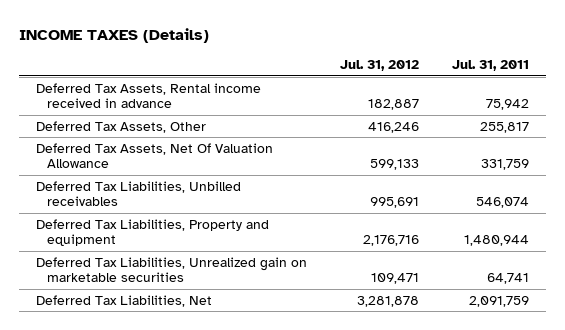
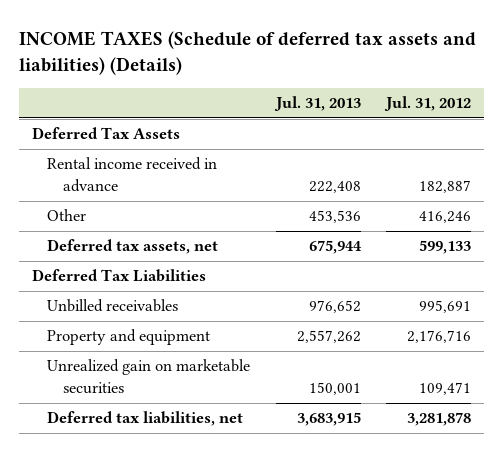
- INCOME TAXES (Details)
+ INCOME TAXES (Schedule of deferred tax assets and liabilities) (Details)
- | Jul. 31, 2012 | Jul. 31, 2011
+ | Jul. 31, 2013 | Jul. 31, 2012
- Deferred Tax Assets, Rental income received in advance | 182,887 | 75,942
- Deferred Tax Assets, Other | 416,246 | 255,817
- Deferred Tax Assets, Net Of Valuation Allowance | 599,133 | 331,759
- Deferred Tax Liabilities, Unbilled receivables | 995,691 | 546,074
- Deferred Tax Liabilities, Property and equipment | 2,176,716 | 1,480,944
- Deferred Tax Liabilities, Unrealized gain on marketable securities | 109,471 | 64,741
- Deferred Tax Liabilities, Net | 3,281,878 | 2,091,759
+ Deferred Tax Assets
+ Rental income received in advance | 222,408 | 182,887
+ Other | 453,536 | 416,246
+ Deferred tax assets, net | 675,944 | 599,133
+ Deferred Tax Liabilities
+ Unbilled receivables | 976,652 | 995,691
+ Property and equipment | 2,557,262 | 2,176,716
+ Unrealized gain on marketable securities | 150,001 | 109,471
+ Deferred tax liabilities, net | 3,683,915 | 3,281,878

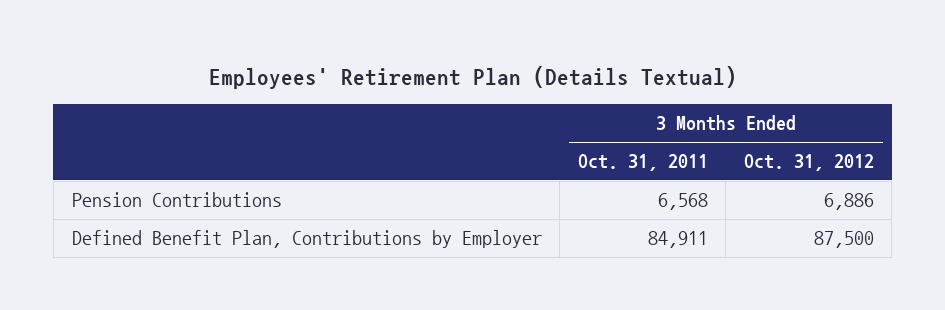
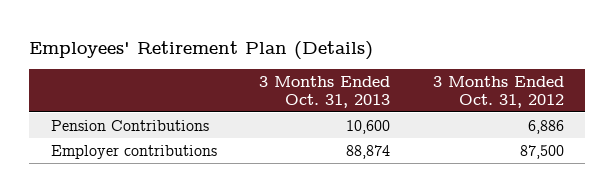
- Employees' Retirement Plan (Details Textual)
+ Employees' Retirement Plan (Details)
- | 3 Months Ended Oct. 31, 2011 | 3 Months Ended Oct. 31, 2012
+ | 3 Months Ended Oct. 31, 2013 | 3 Months Ended Oct. 31, 2012
- Defined Benefit Plan, Contributions by Employer | 84,911 | 87,500
+ Employer contributions | 88,874 | 87,500

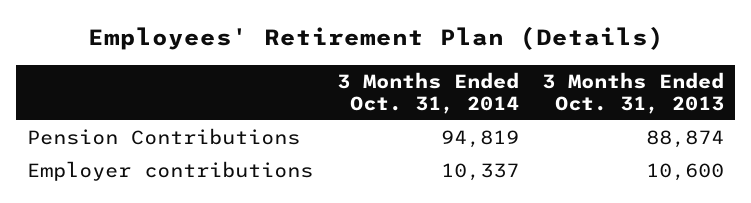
- | 3 Months Ended Oct. 31, 2013 | 3 Months Ended Oct. 31, 2012
+ | 3 Months Ended Oct. 31, 2014 | 3 Months Ended Oct. 31, 2013
- Pension Contributions | 10,600 | 6,886
- Employer contributions | 88,874 | 87,500
+ Pension Contributions | 94,819 | 88,874
+ Employer contributions | 10,337 | 10,600

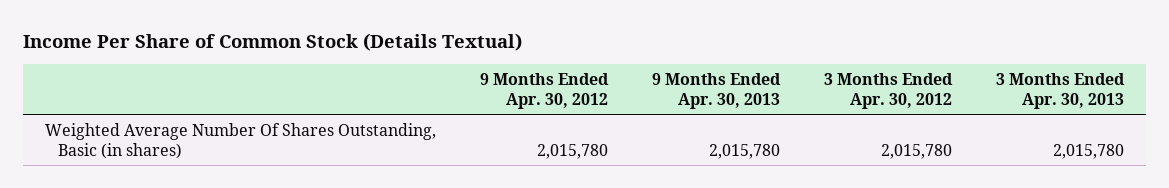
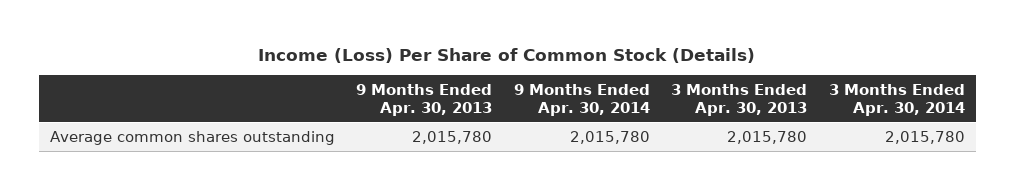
- Income Per Share of Common Stock (Details Textual)
+ Income (Loss) Per Share of Common Stock (Details)
- | 9 Months Ended Apr. 30, 2012 | 9 Months Ended Apr. 30, 2013 | 3 Months Ended Apr. 30, 2012 | 3 Months Ended Apr. 30, 2013
+ | 9 Months Ended Apr. 30, 2013 | 9 Months Ended Apr. 30, 2014 | 3 Months Ended Apr. 30, 2013 | 3 Months Ended Apr. 30, 2014
- Weighted Average Number Of Shares Outstanding, Basic (in shares) | 2,015,780 | 2,015,780 | 2,015,780 | 2,015,780
+ Average common shares outstanding | 2,015,780 | 2,015,780 | 2,015,780 | 2,015,780

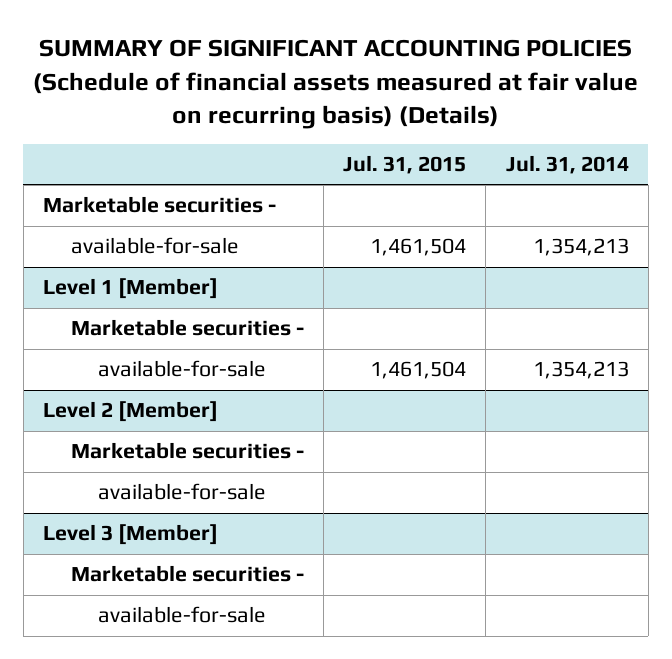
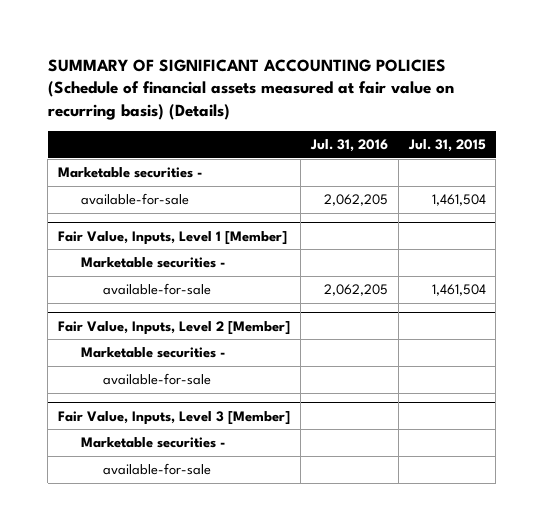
- | Jul. 31, 2015 | Jul. 31, 2014
+ | Jul. 31, 2016 | Jul. 31, 2015
- Level 1 [Member]
+ Fair Value, Inputs, Level 1 [Member]
- Level 2 [Member]
+ Fair Value, Inputs, Level 2 [Member]
- Level 3 [Member]
+ Fair Value, Inputs, Level 3 [Member]

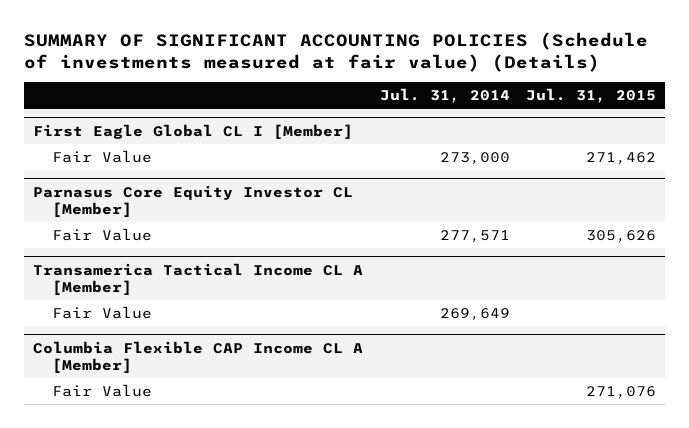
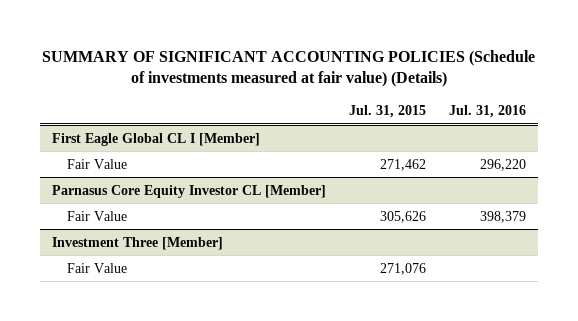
- | Jul. 31, 2014 | Jul. 31, 2015
+ | Jul. 31, 2015 | Jul. 31, 2016
- Transamerica Tactical Income CL A [Member]
- Fair Value | 269,649 |
- Columbia Flexible CAP Income CL A [Member]
+ Investment Three [Member]

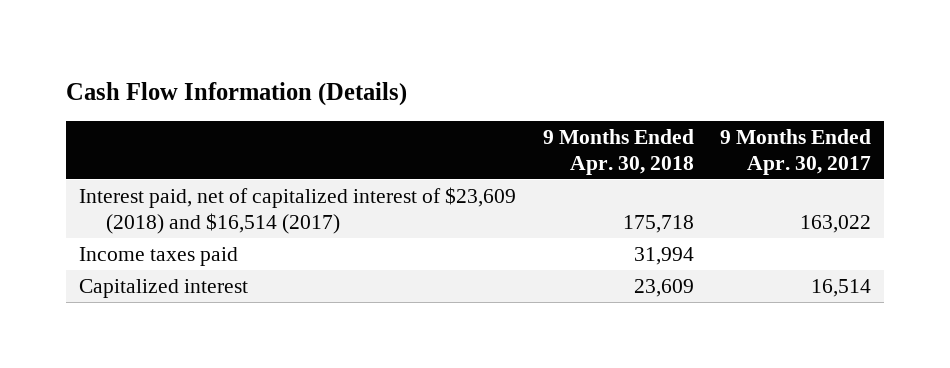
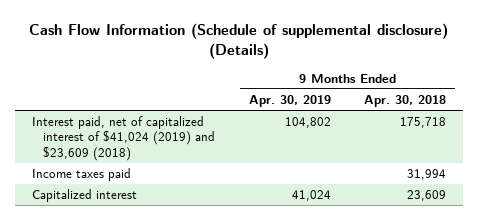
- Cash Flow Information (Details)
+ Cash Flow Information (Schedule of supplemental disclosure) (Details)
- | 9 Months Ended Apr. 30, 2018 | 9 Months Ended Apr. 30, 2017
+ | 9 Months Ended Apr. 30, 2019 | 9 Months Ended Apr. 30, 2018
- Interest paid, net of capitalized interest of $23,609 (2018) and $16,514 (2017) | 175,718 | 163,022
+ Interest paid, net of capitalized interest of $41,024 (2019) and $23,609 (2018) | 104,802 | 175,718

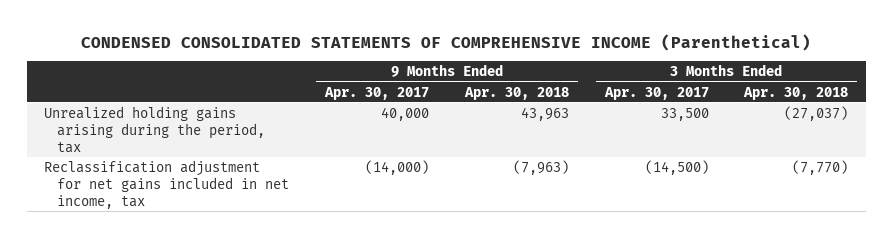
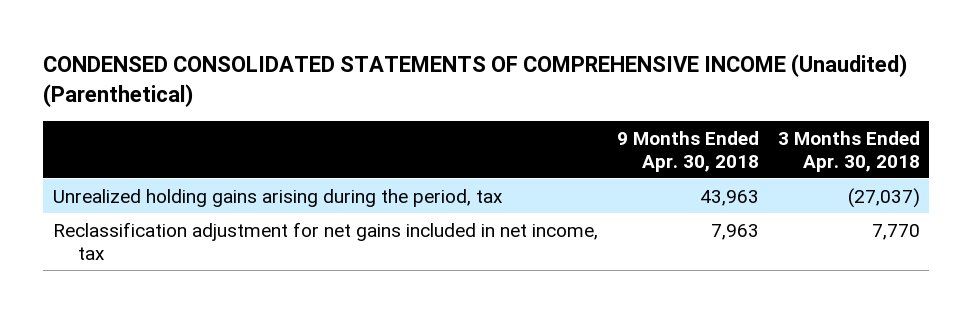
- CONDENSED CONSOLIDATED STATEMENTS OF COMPREHENSIVE INCOME (Parenthetical)
+ CONDENSED CONSOLIDATED STATEMENTS OF COMPREHENSIVE INCOME (Unaudited) (Parenthetical)
- | 9 Months Ended Apr. 30, 2017 | 9 Months Ended Apr. 30, 2018 | 3 Months Ended Apr. 30, 2017 | 3 Months Ended Apr. 30, 2018
+ | 9 Months Ended Apr. 30, 2018 | 3 Months Ended Apr. 30, 2018
- Reclassification adjustment for net gains included in net income, tax | (14,000) | (7,963) | (14,500) | (7,770)
+ Reclassification adjustment for net gains included in net income, tax | 7,963 | 7,770

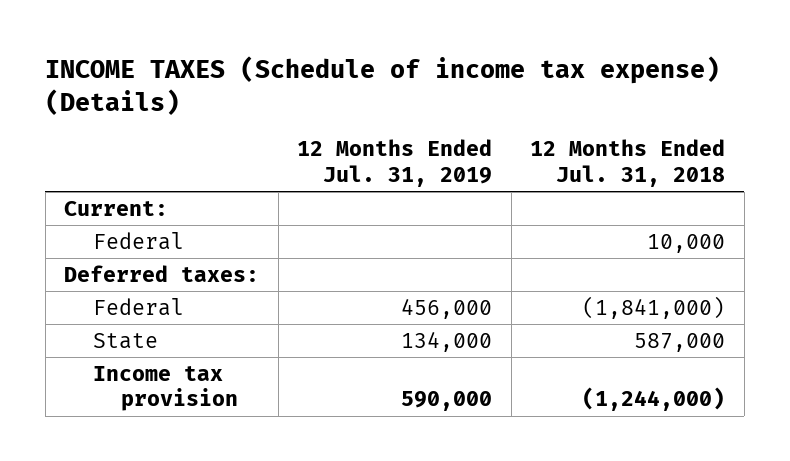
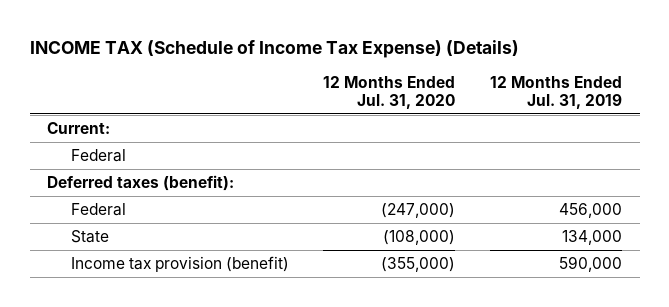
- INCOME TAXES (Schedule of income tax expense) (Details)
+ INCOME TAX (Schedule of Income Tax Expense) (Details)
- | 12 Months Ended Jul. 31, 2019 | 12 Months Ended Jul. 31, 2018
+ | 12 Months Ended Jul. 31, 2020 | 12 Months Ended Jul. 31, 2019
- Deferred taxes:
+ Deferred taxes (benefit):
- Income tax provision | 590,000 | (1,244,000)
+ Income tax provision (benefit) | (355,000) | 590,000

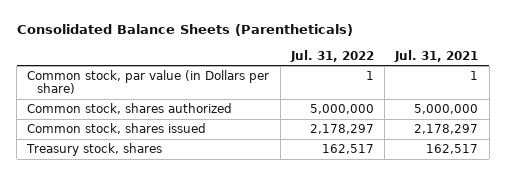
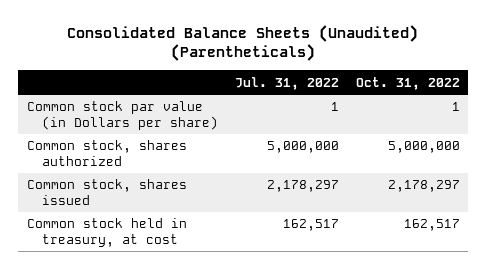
- Consolidated Balance Sheets (Parentheticals)
+ Consolidated Balance Sheets (Unaudited) (Parentheticals)
- | Jul. 31, 2022 | Jul. 31, 2021
+ | Jul. 31, 2022 | Oct. 31, 2022
- Common stock, par value (in Dollars per share) | 1 | 1
+ Common stock par value (in Dollars per share) | 1 | 1
- Treasury stock, shares | 162,517 | 162,517
+ Common stock held in treasury, at cost | 162,517 | 162,517

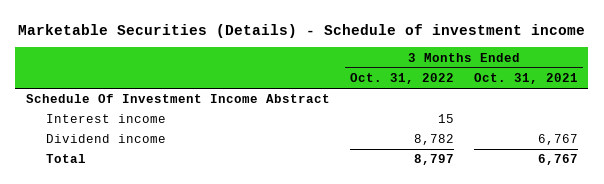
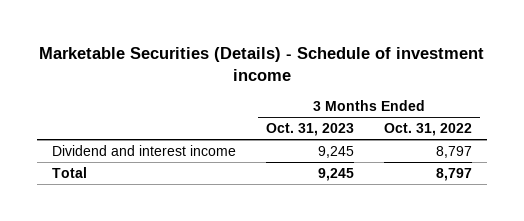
- | 3 Months Ended Oct. 31, 2022 | 3 Months Ended Oct. 31, 2021
+ | 3 Months Ended Oct. 31, 2023 | 3 Months Ended Oct. 31, 2022
- Schedule Of Investment Income Abstract
- Interest income | 15 |
- Dividend income | 8,782 | 6,767
+ Dividend and interest income | 9,245 | 8,797

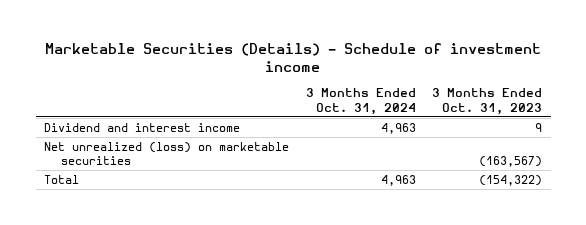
- | 3 Months Ended Oct. 31, 2023 | 3 Months Ended Oct. 31, 2022
+ | 3 Months Ended Oct. 31, 2024 | 3 Months Ended Oct. 31, 2023
- Dividend and interest income | 9,245 | 8,797
- Total | 9,245 | 8,797
+ Dividend and interest income | 4,963 | 9
+ Net unrealized (loss) on marketable securities | | (163,567)
+ Total | 4,963 | (154,322)

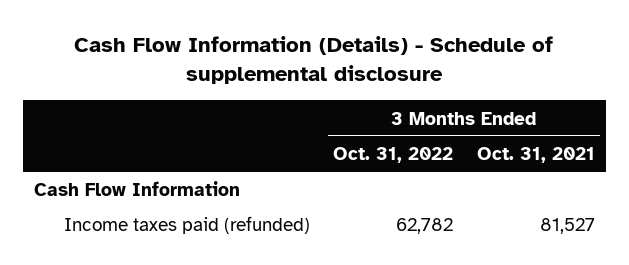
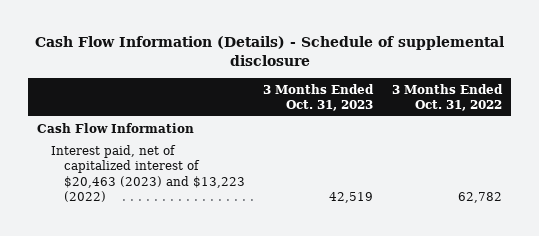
- | 3 Months Ended Oct. 31, 2022 | 3 Months Ended Oct. 31, 2021
+ | 3 Months Ended Oct. 31, 2023 | 3 Months Ended Oct. 31, 2022
- Income taxes paid (refunded) | 62,782 | 81,527
+ Interest paid, net of capitalized interest of $20,463 (2023) and $13,223 (2022) | 42,519 | 62,782

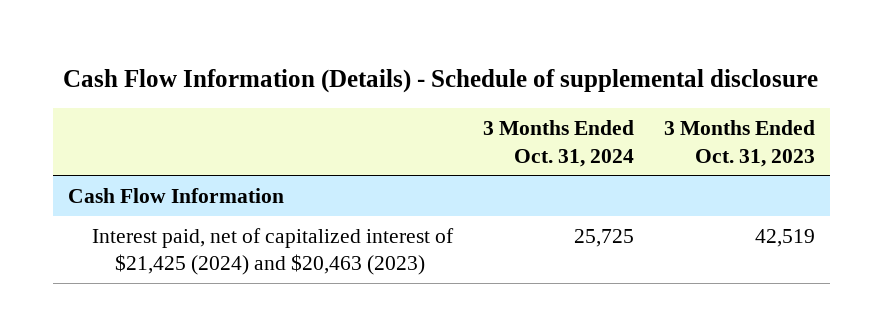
- | 3 Months Ended Oct. 31, 2023 | 3 Months Ended Oct. 31, 2022
+ | 3 Months Ended Oct. 31, 2024 | 3 Months Ended Oct. 31, 2023
- Interest paid, net of capitalized interest of $20,463 (2023) and $13,223 (2022) | 42,519 | 62,782
+ Interest paid, net of capitalized interest of $21,425 (2024) and $20,463 (2023) | 25,725 | 42,519

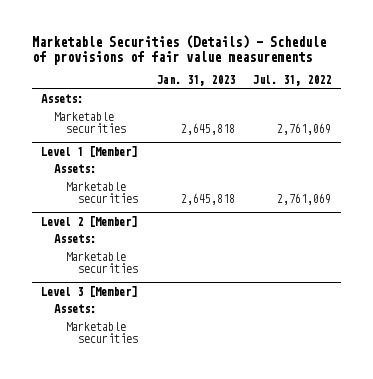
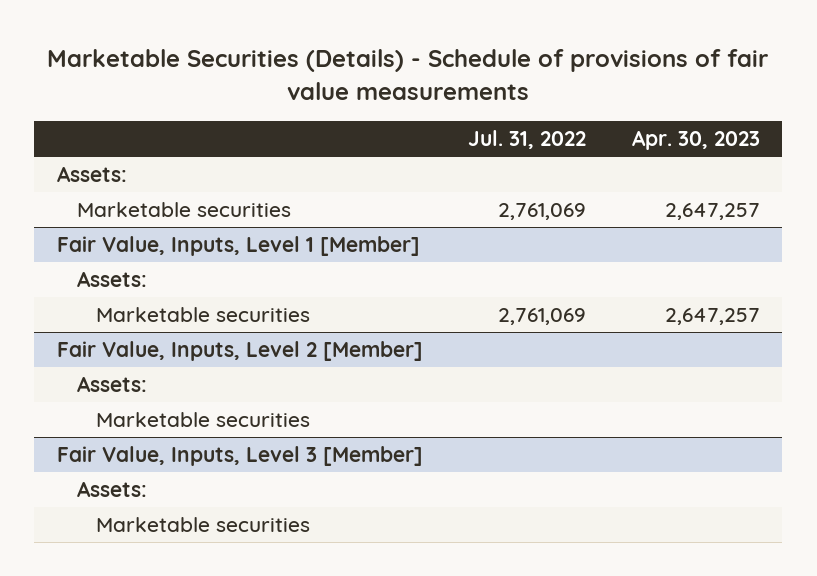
- | Jan. 31, 2023 | Jul. 31, 2022
+ | Jul. 31, 2022 | Apr. 30, 2023
- Level 1 [Member]
+ Fair Value, Inputs, Level 1 [Member]
- Level 2 [Member]
+ Fair Value, Inputs, Level 2 [Member]
- Level 3 [Member]
+ Fair Value, Inputs, Level 3 [Member]

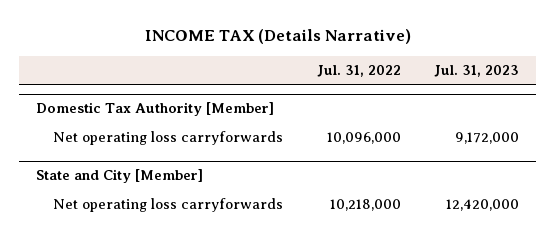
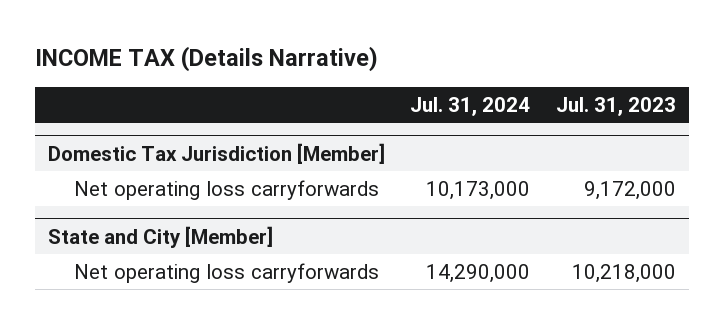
- | Jul. 31, 2022 | Jul. 31, 2023
+ | Jul. 31, 2024 | Jul. 31, 2023
- Domestic Tax Authority [Member]
+ Domestic Tax Jurisdiction [Member]
@ State and City [Member]
- Net operating loss carryforwards | 10,218,000 | 12,420,000
+ Net operating loss carryforwards | 14,290,000 | 10,218,000

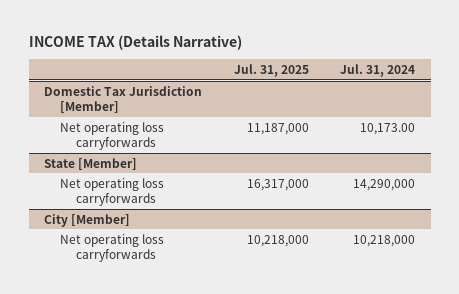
- | Jul. 31, 2024 | Jul. 31, 2023
+ | Jul. 31, 2025 | Jul. 31, 2024
@ Domestic Tax Jurisdiction [Member]
- Net operating loss carryforwards | 10,173,000 | 9,172,000
- State and City [Member]
@ Domestic Tax Jurisdiction [Member]
+ Net operating loss carryforwards | 11,187,000 | 10,173.00
+ State [Member]
+ City [Member]
+ Net operating loss carryforwards | 10,218,000 | 10,218,000

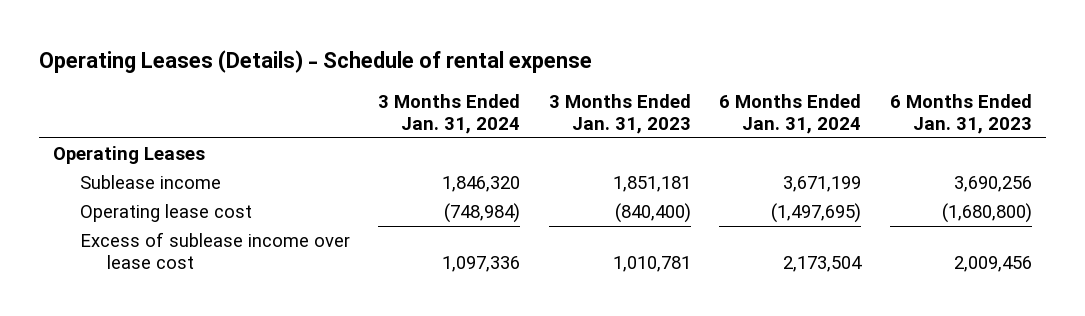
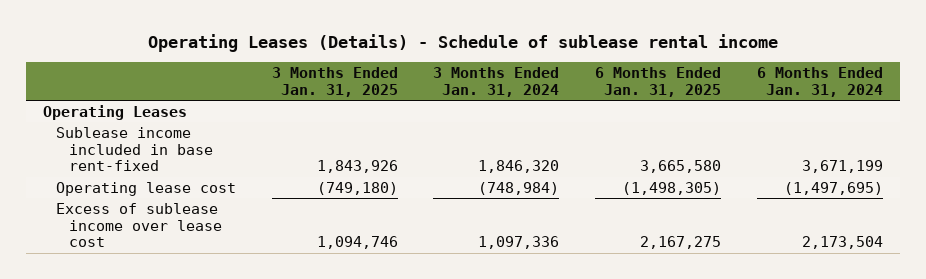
- Operating Leases (Details) - Schedule of rental expense
+ Operating Leases (Details) - Schedule of sublease rental income
- | 3 Months Ended Jan. 31, 2024 | 3 Months Ended Jan. 31, 2023 | 6 Months Ended Jan. 31, 2024 | 6 Months Ended Jan. 31, 2023
+ | 3 Months Ended Jan. 31, 2025 | 3 Months Ended Jan. 31, 2024 | 6 Months Ended Jan. 31, 2025 | 6 Months Ended Jan. 31, 2024
- Sublease income | 1,846,320 | 1,851,181 | 3,671,199 | 3,690,256
+ Sublease income included in base rent-fixed | 1,843,926 | 1,846,320 | 3,665,580 | 3,671,199

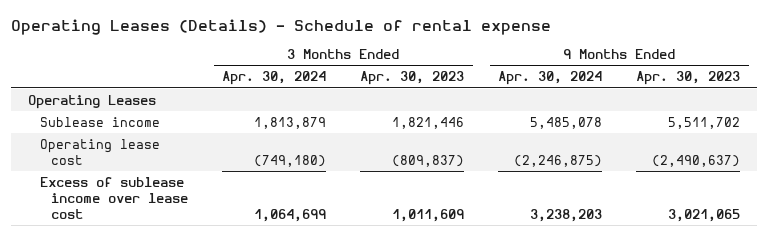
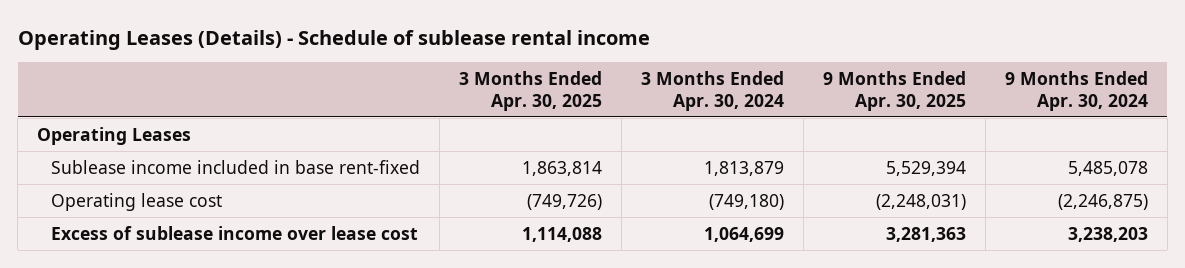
- Operating Leases (Details) - Schedule of rental expense
+ Operating Leases (Details) - Schedule of sublease rental income
- | 3 Months Ended Apr. 30, 2024 | 3 Months Ended Apr. 30, 2023 | 9 Months Ended Apr. 30, 2024 | 9 Months Ended Apr. 30, 2023
+ | 3 Months Ended Apr. 30, 2025 | 3 Months Ended Apr. 30, 2024 | 9 Months Ended Apr. 30, 2025 | 9 Months Ended Apr. 30, 2024
- Sublease income | 1,813,879 | 1,821,446 | 5,485,078 | 5,511,702
+ Sublease income included in base rent-fixed | 1,863,814 | 1,813,879 | 5,529,394 | 5,485,078

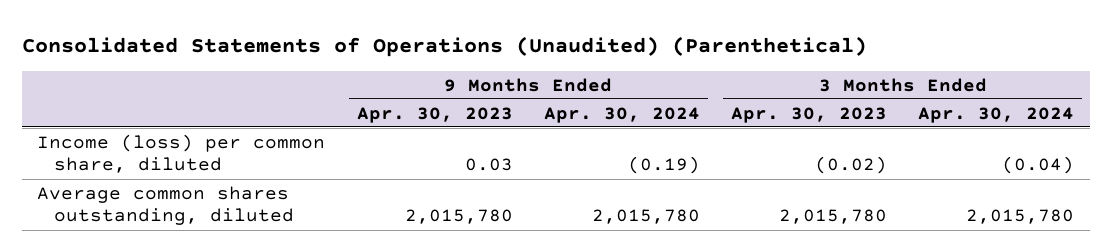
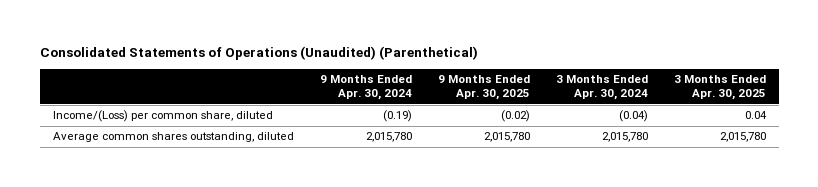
- | 9 Months Ended Apr. 30, 2023 | 9 Months Ended Apr. 30, 2024 | 3 Months Ended Apr. 30, 2023 | 3 Months Ended Apr. 30, 2024
+ | 9 Months Ended Apr. 30, 2024 | 9 Months Ended Apr. 30, 2025 | 3 Months Ended Apr. 30, 2024 | 3 Months Ended Apr. 30, 2025
- Income (loss) per common share, diluted | 0.03 | (0.19) | (0.02) | (0.04)
+ Income/(Loss) per common share, diluted | (0.19) | (0.02) | (0.04) | 0.04

